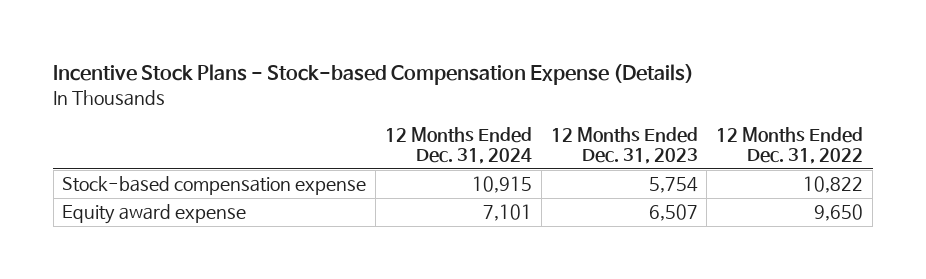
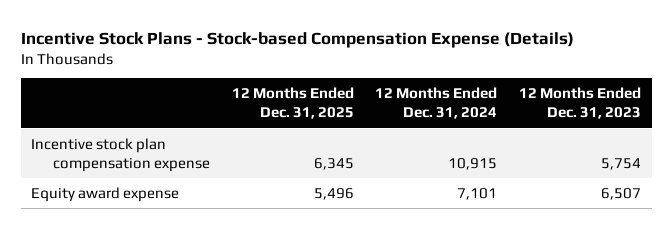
- | 12 Months Ended Dec. 31, 2024 | 12 Months Ended Dec. 31, 2023 | 12 Months Ended Dec. 31, 2022
+ | 12 Months Ended Dec. 31, 2025 | 12 Months Ended Dec. 31, 2024 | 12 Months Ended Dec. 31, 2023
- Stock-based compensation expense | 10,915 | 5,754 | 10,822
+ Incentive stock plan compensation expense | 6,345 | 10,915 | 5,754

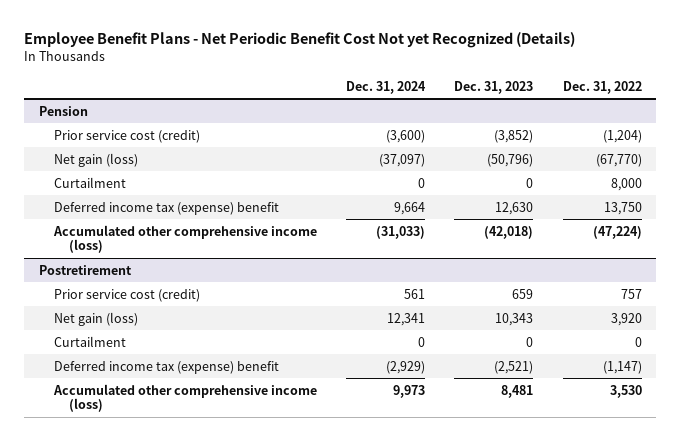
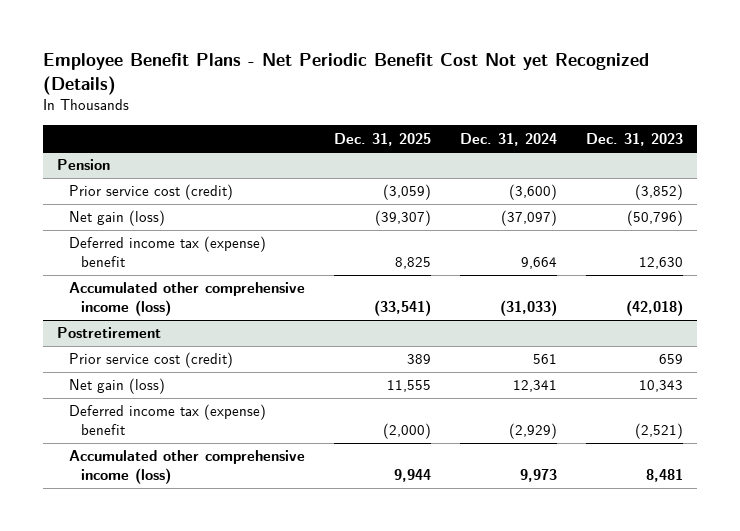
- | Dec. 31, 2024 | Dec. 31, 2023 | Dec. 31, 2022
+ | Dec. 31, 2025 | Dec. 31, 2024 | Dec. 31, 2023
@ Pension
- Curtailment | 0 | 0 | 8,000
@ Postretirement
- Curtailment | 0 | 0 | 0

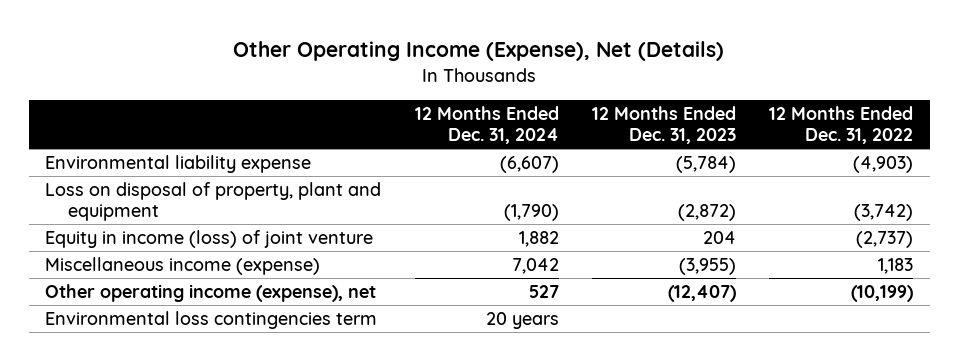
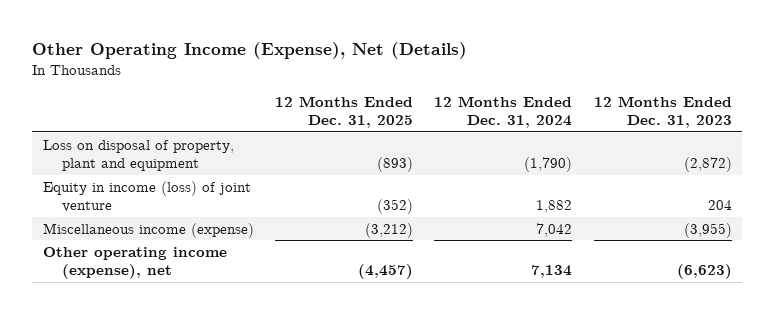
- | 12 Months Ended Dec. 31, 2024 | 12 Months Ended Dec. 31, 2023 | 12 Months Ended Dec. 31, 2022
+ | 12 Months Ended Dec. 31, 2025 | 12 Months Ended Dec. 31, 2024 | 12 Months Ended Dec. 31, 2023
- Environmental liability expense | (6,607) | (5,784) | (4,903)
- Other operating income (expense), net | 527 | (12,407) | (10,199)
- Environmental loss contingencies term | 20 years | |
+ Other operating income (expense), net | (4,457) | 7,134 | (6,623)

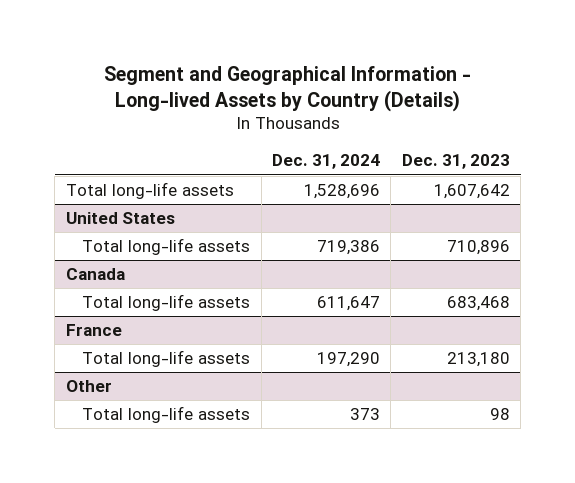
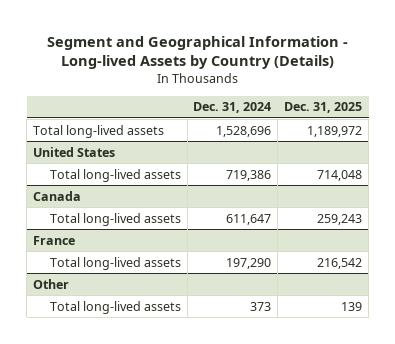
- | Dec. 31, 2024 | Dec. 31, 2023
+ | Dec. 31, 2024 | Dec. 31, 2025
- Total long-life assets | 1,528,696 | 1,607,642
+ Total long-lived assets | 1,528,696 | 1,189,972
@ United States
- Total long-life assets | 719,386 | 710,896
+ Total long-lived assets | 719,386 | 714,048
@ Canada
- Total long-life assets | 611,647 | 683,468
+ Total long-lived assets | 611,647 | 259,243
@ France
- Total long-life assets | 197,290 | 213,180
+ Total long-lived assets | 197,290 | 216,542
@ Other
- Total long-life assets | 373 | 98
+ Total long-lived assets | 373 | 139

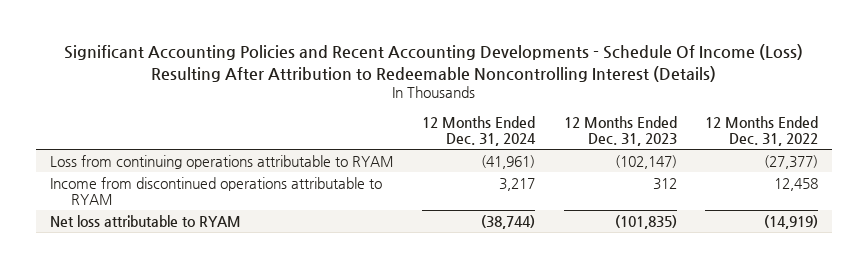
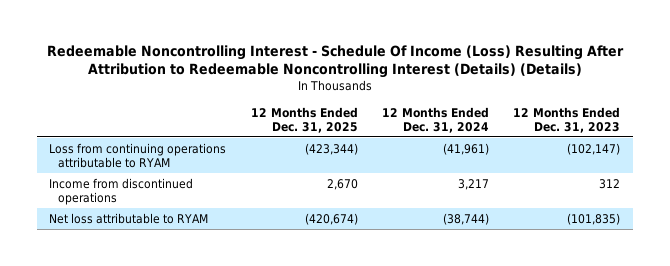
- Significant Accounting Policies and Recent Accounting Developments - Schedule Of Income (Loss) Resulting After Attribution to Redeemable Noncontrolling Interest (Details)
+ Redeemable Noncontrolling Interest - Schedule Of Income (Loss) Resulting After Attribution to Redeemable Noncontrolling Interest (Details) (Details)
- | 12 Months Ended Dec. 31, 2024 | 12 Months Ended Dec. 31, 2023 | 12 Months Ended Dec. 31, 2022
+ | 12 Months Ended Dec. 31, 2025 | 12 Months Ended Dec. 31, 2024 | 12 Months Ended Dec. 31, 2023
- Income from discontinued operations attributable to RYAM | 3,217 | 312 | 12,458
+ Income from discontinued operations | 2,670 | 3,217 | 312

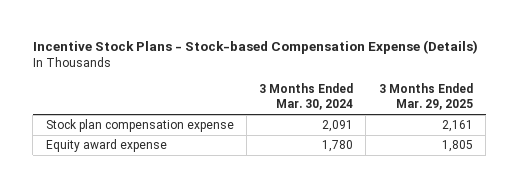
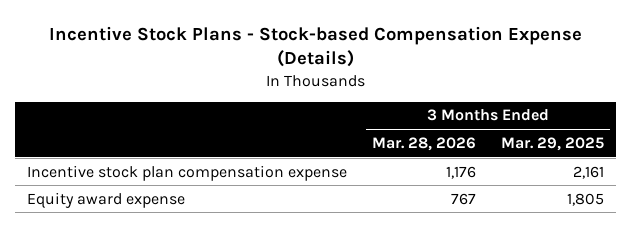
- | 3 Months Ended Mar. 30, 2024 | 3 Months Ended Mar. 29, 2025
+ | 3 Months Ended Mar. 28, 2026 | 3 Months Ended Mar. 29, 2025
- Stock plan compensation expense | 2,091 | 2,161
+ Incentive stock plan compensation expense | 1,176 | 2,161

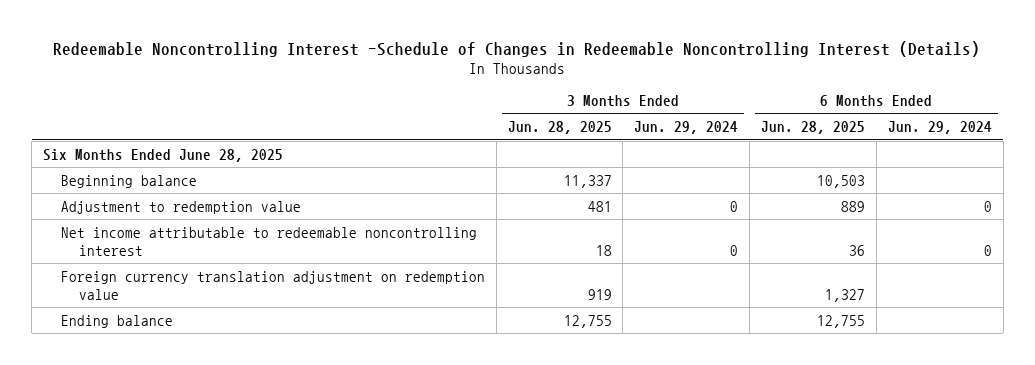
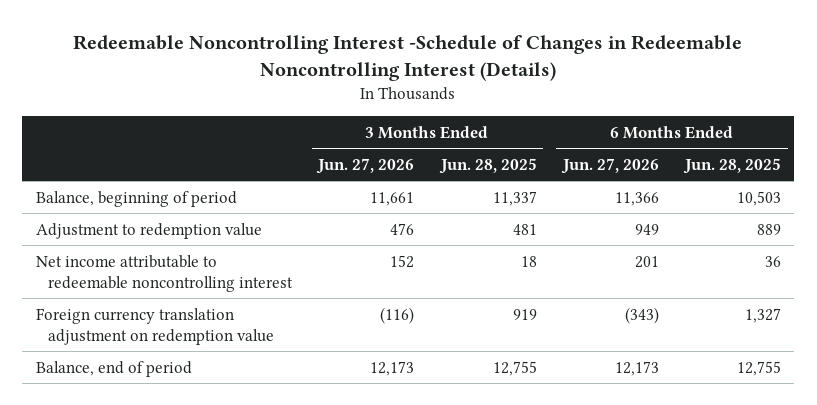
- | 3 Months Ended Jun. 28, 2025 | 3 Months Ended Jun. 29, 2024 | 6 Months Ended Jun. 28, 2025 | 6 Months Ended Jun. 29, 2024
+ | 3 Months Ended Jun. 27, 2026 | 3 Months Ended Jun. 28, 2025 | 6 Months Ended Jun. 27, 2026 | 6 Months Ended Jun. 28, 2025
- Six Months Ended June 28, 2025
- Beginning balance | 11,337 | | 10,503 |
+ Balance, beginning of period | 11,661 | 11,337 | 11,366 | 10,503
- Ending balance | 12,755 | | 12,755 |
+ Balance, end of period | 12,173 | 12,755 | 12,173 | 12,755

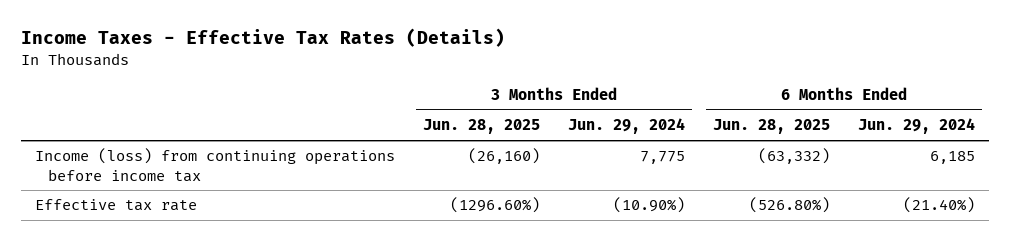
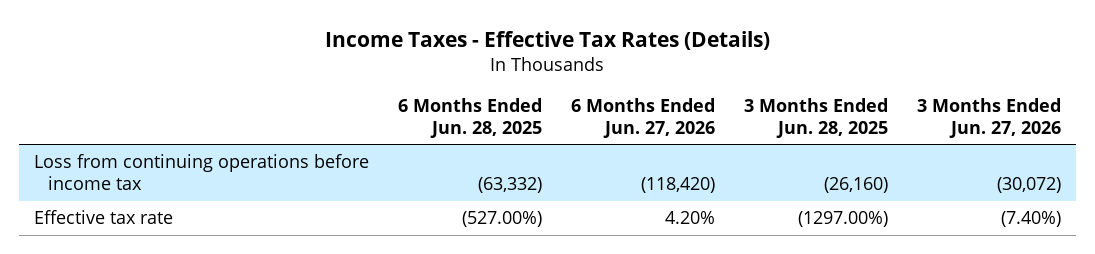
- | 3 Months Ended Jun. 28, 2025 | 3 Months Ended Jun. 29, 2024 | 6 Months Ended Jun. 28, 2025 | 6 Months Ended Jun. 29, 2024
+ | 6 Months Ended Jun. 28, 2025 | 6 Months Ended Jun. 27, 2026 | 3 Months Ended Jun. 28, 2025 | 3 Months Ended Jun. 27, 2026
- Income (loss) from continuing operations before income tax | (26,160) | 7,775 | (63,332) | 6,185
- Effective tax rate | (1296.60%) | (10.90%) | (526.80%) | (21.40%)
+ Loss from continuing operations before income tax | (63,332) | (118,420) | (26,160) | (30,072)
+ Effective tax rate | (527.00%) | 4.20% | (1297.00%) | (7.40%)

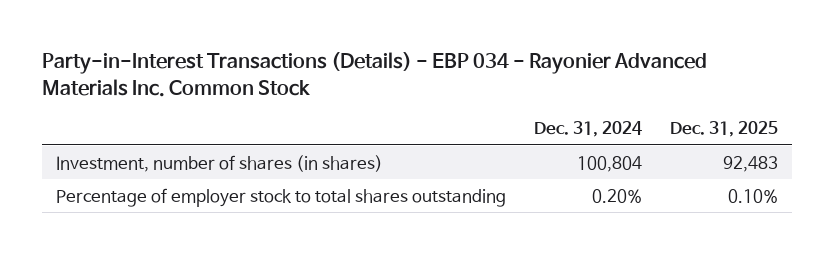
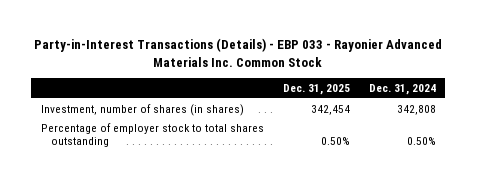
- Party-in-Interest Transactions (Details) - EBP 034 - Rayonier Advanced Materials Inc. Common Stock
+ Party-in-Interest Transactions (Details) - EBP 033 - Rayonier Advanced Materials Inc. Common Stock
- | Dec. 31, 2024 | Dec. 31, 2025
+ | Dec. 31, 2025 | Dec. 31, 2024
- Investment, number of shares (in shares) | 100,804 | 92,483
- Percentage of employer stock to total shares outstanding | 0.20% | 0.10%
+ Investment, number of shares (in shares) | 342,454 | 342,808
+ Percentage of employer stock to total shares outstanding | 0.50% | 0.50%

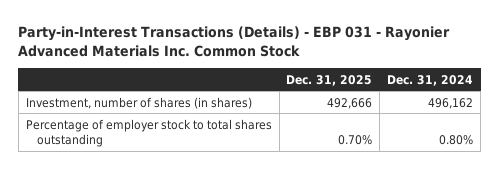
- Party-in-Interest Transactions (Details) - EBP 033 - Rayonier Advanced Materials Inc. Common Stock
+ Party-in-Interest Transactions (Details) - EBP 031 - Rayonier Advanced Materials Inc. Common Stock
- Investment, number of shares (in shares) | 342,454 | 342,808
- Percentage of employer stock to total shares outstanding | 0.50% | 0.50%
+ Investment, number of shares (in shares) | 492,666 | 496,162
+ Percentage of employer stock to total shares outstanding | 0.70% | 0.80%

